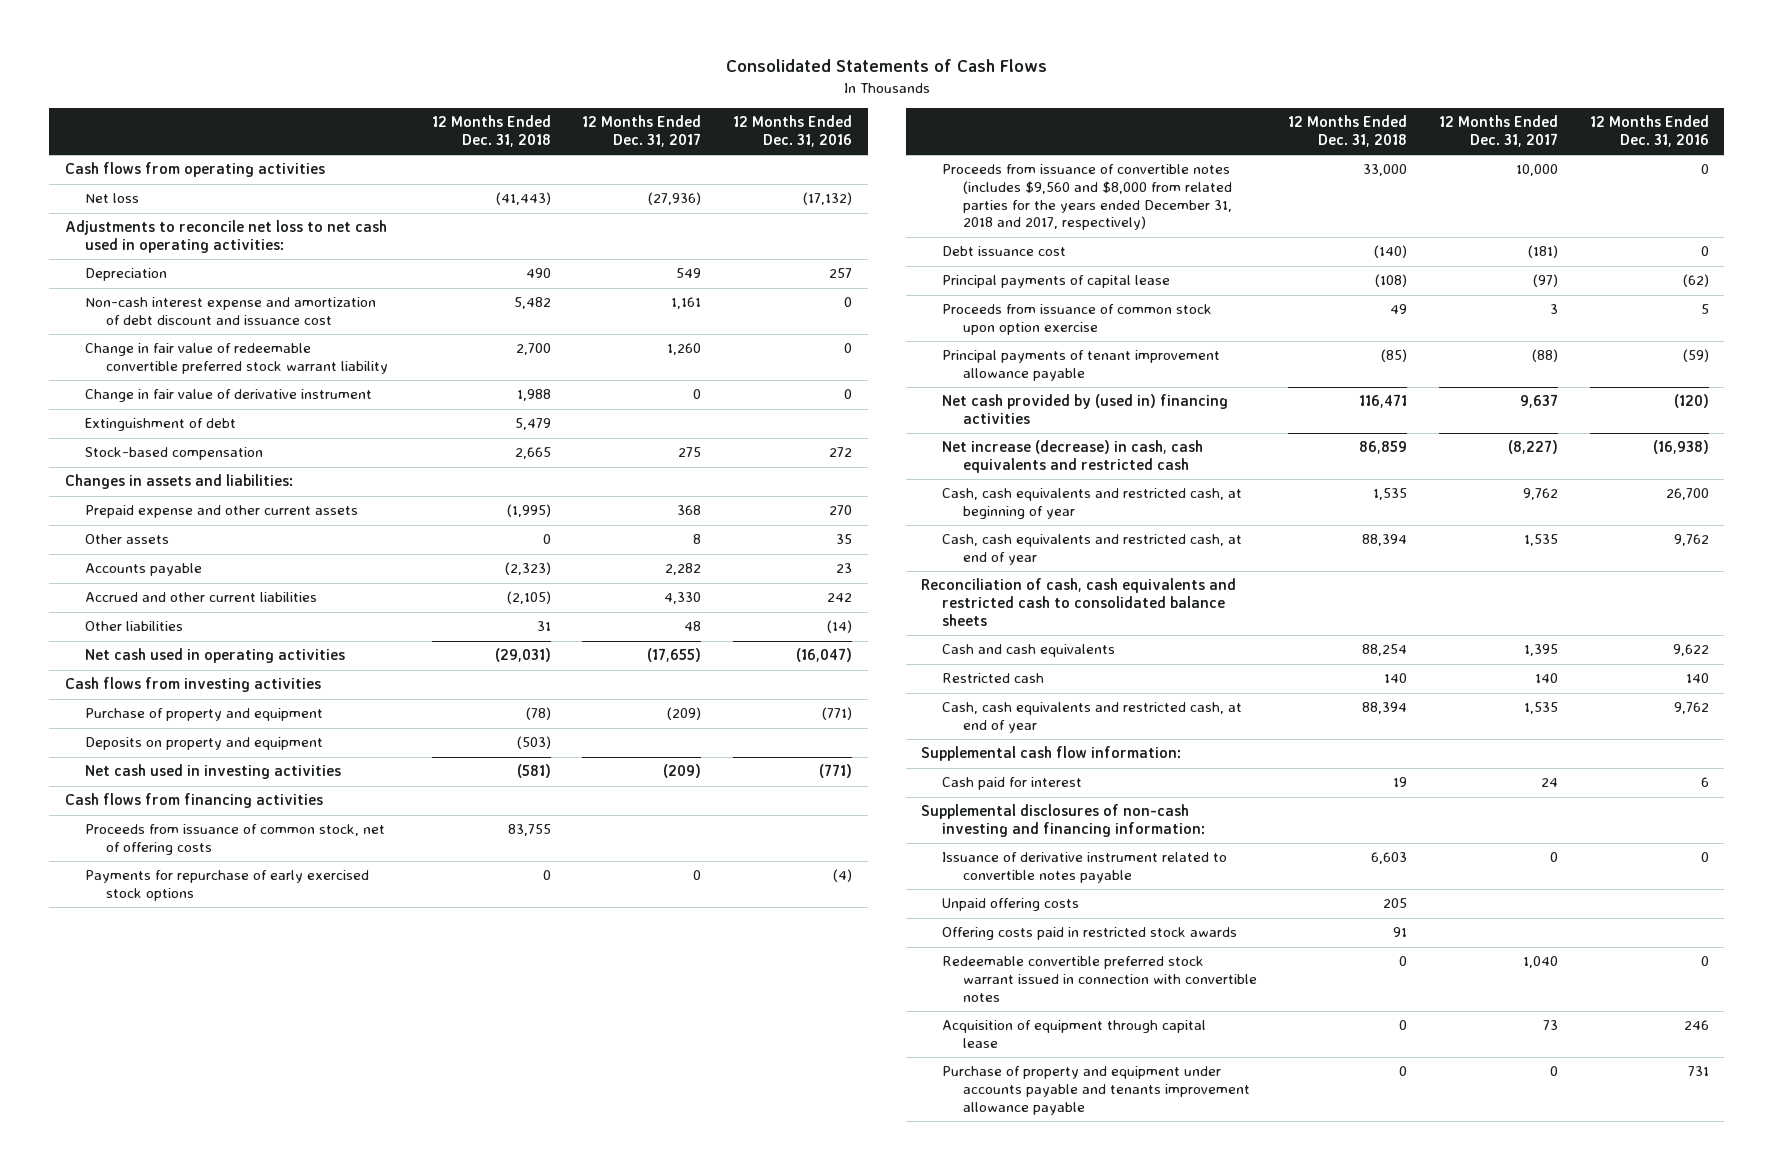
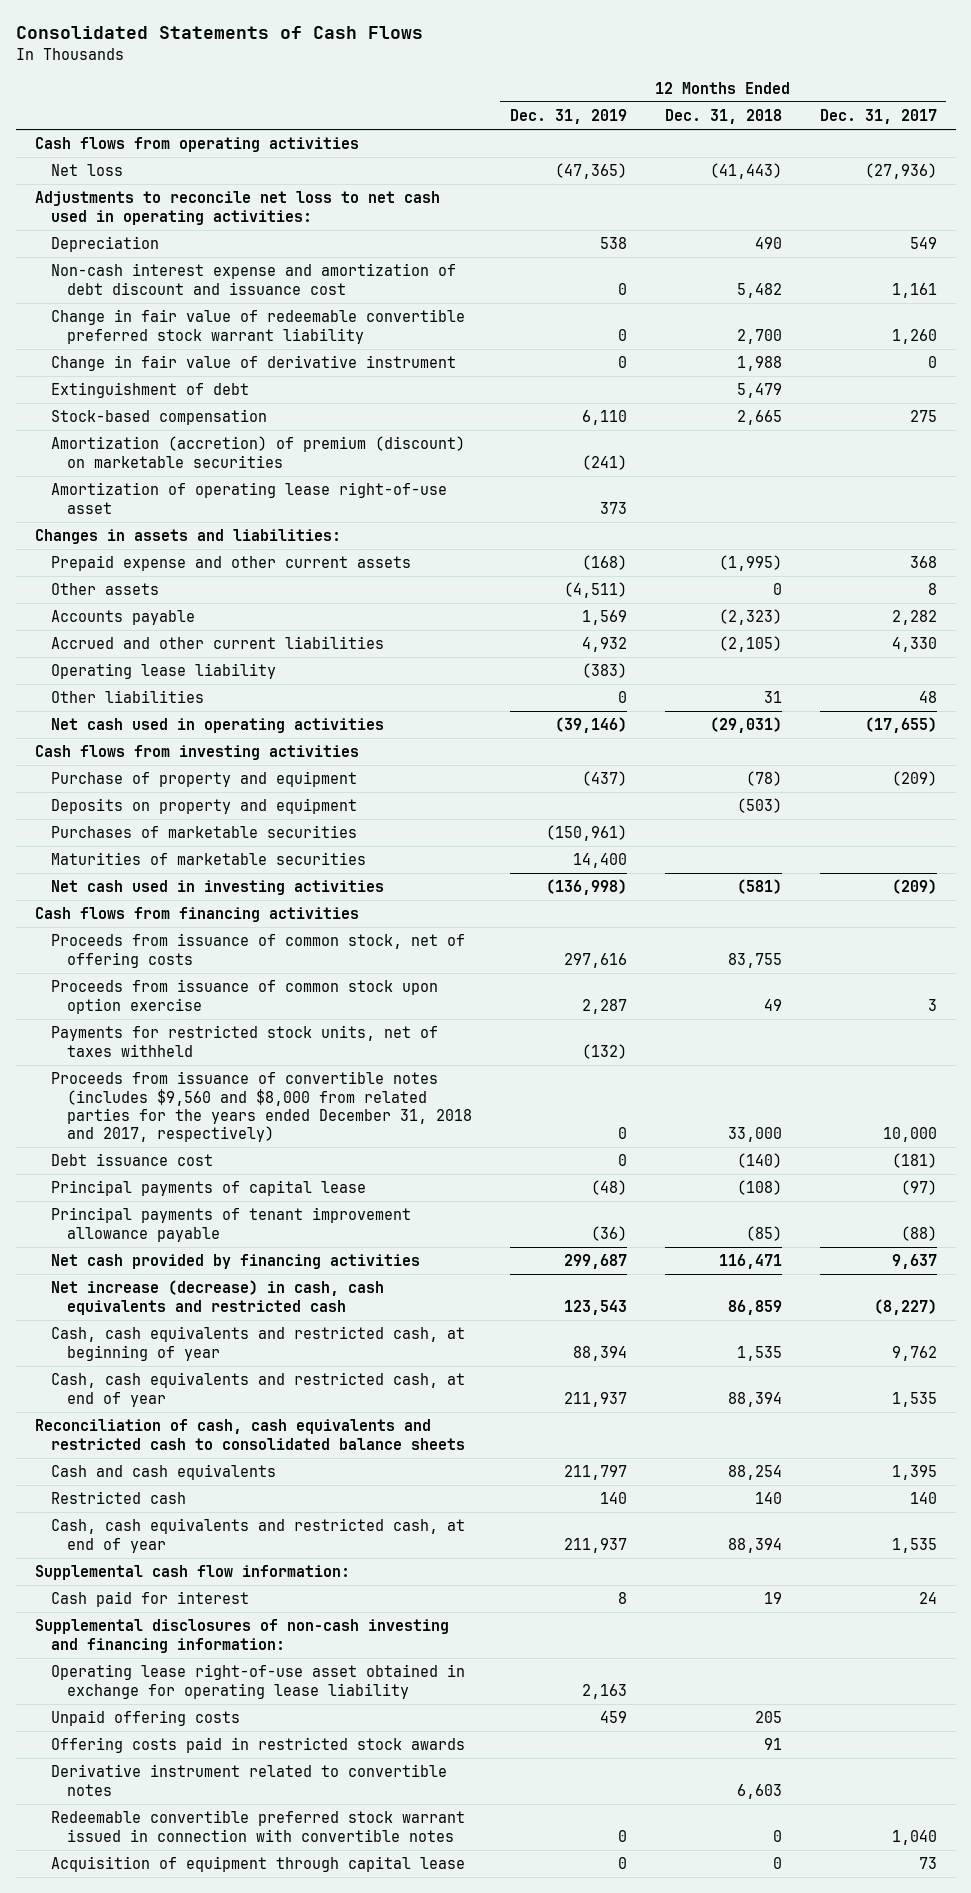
- | 12 Months Ended Dec. 31, 2018 | 12 Months Ended Dec. 31, 2017 | 12 Months Ended Dec. 31, 2016
+ | 12 Months Ended Dec. 31, 2019 | 12 Months Ended Dec. 31, 2018 | 12 Months Ended Dec. 31, 2017
+ Amortization (accretion) of premium (discount) on marketable securities | (241) | |
+ Amortization of operating lease right-of-use asset | 373 | |
+ Operating lease liability | (383) | |
+ Purchases of marketable securities | (150,961) | |
+ Maturities of marketable securities | 14,400 | |
- Payments for repurchase of early exercised stock options | 0 | 0 | (4)
moved up: Proceeds from issuance of common stock upon option exercise | 2,287 | 49 | 3
+ Payments for restricted stock units, net of taxes withheld | (132) | |
- Net cash provided by (used in) financing activities | 116,471 | 9,637 | (120)
+ Net cash provided by financing activities | 299,687 | 116,471 | 9,637
- Issuance of derivative instrument related to convertible notes payable | 6,603 | 0 | 0
+ Operating lease right-of-use asset obtained in exchange for operating lease liability | 2,163 | |
+ Derivative instrument related to convertible notes | | 6,603 |
- Purchase of property and equipment under accounts payable and tenants improvement allowance payable | 0 | 0 | 731

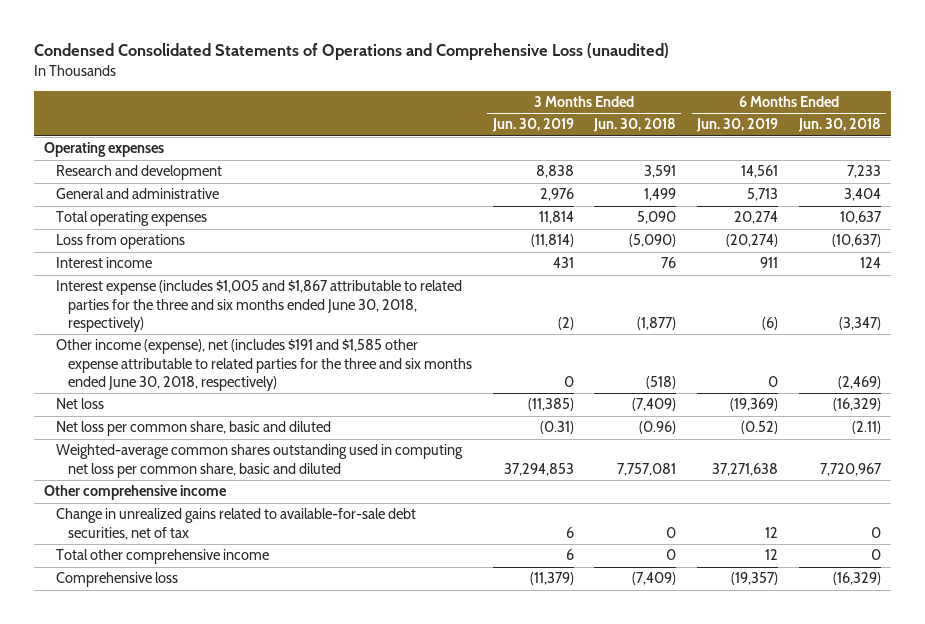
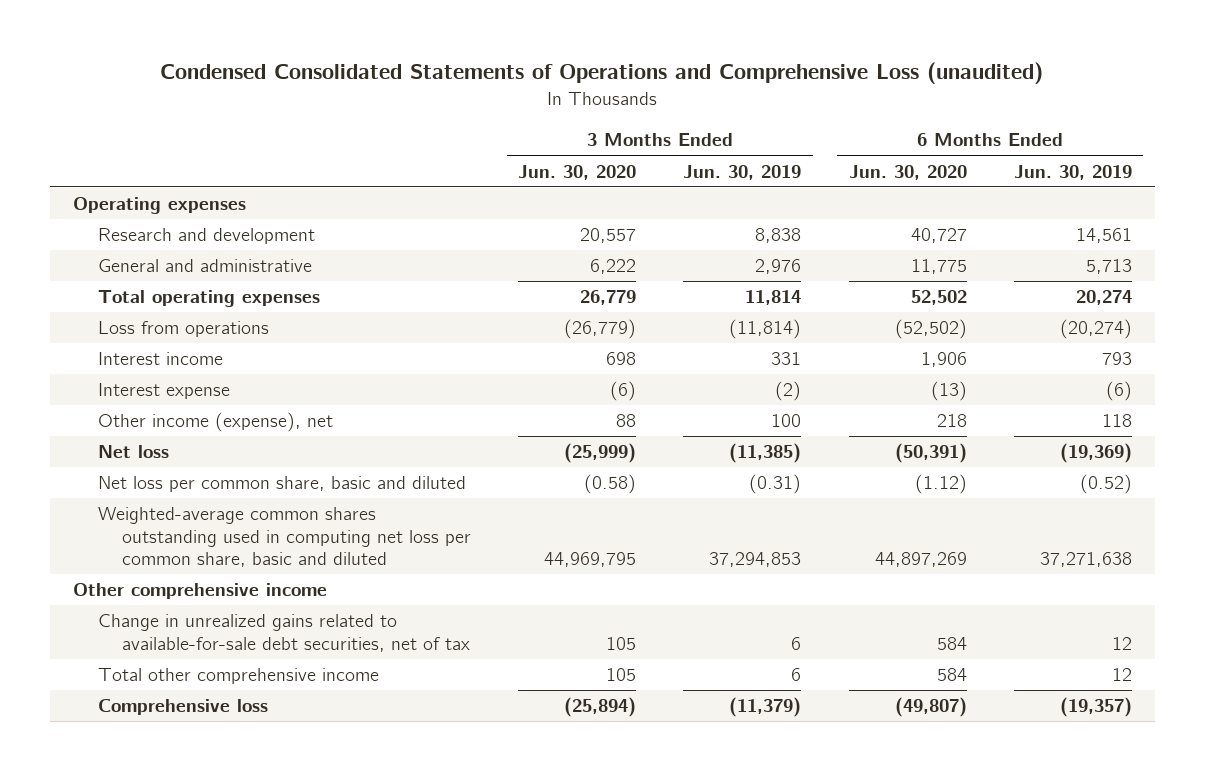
- | 3 Months Ended Jun. 30, 2019 | 3 Months Ended Jun. 30, 2018 | 6 Months Ended Jun. 30, 2019 | 6 Months Ended Jun. 30, 2018
+ | 3 Months Ended Jun. 30, 2020 | 3 Months Ended Jun. 30, 2019 | 6 Months Ended Jun. 30, 2020 | 6 Months Ended Jun. 30, 2019
- Interest income | 431 | 76 | 911 | 124
- Interest expense (includes $1,005 and $1,867 attributable to related parties for the three and six months ended June 30, 2018, respectively) | (2) | (1,877) | (6) | (3,347)
- Other income (expense), net (includes $191 and $1,585 other expense attributable to related parties for the three and six months ended June 30, 2018, respectively) | 0 | (518) | 0 | (2,469)
+ Interest income | 698 | 331 | 1,906 | 793
+ Interest expense | (6) | (2) | (13) | (6)
+ Other income (expense), net | 88 | 100 | 218 | 118

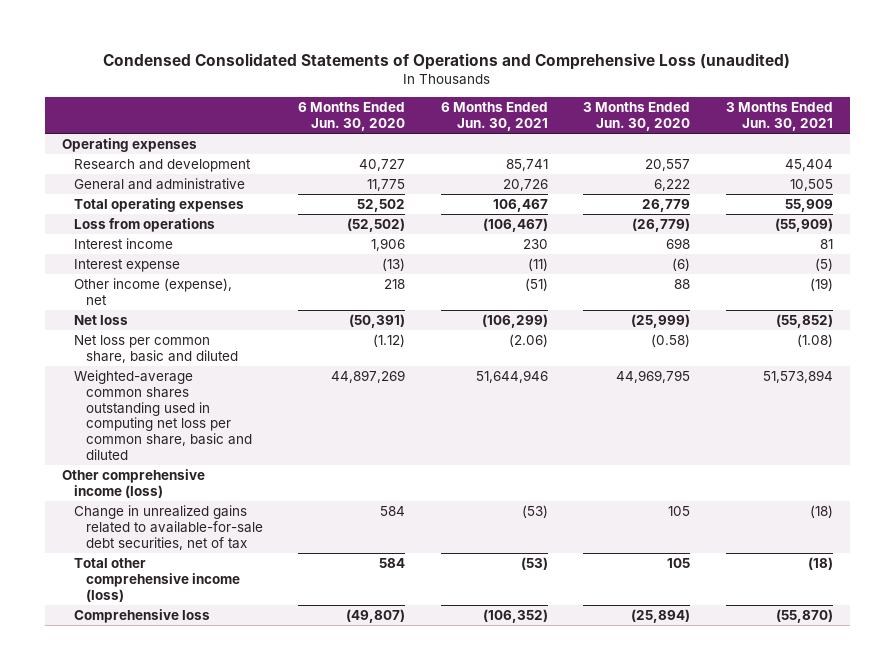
- | 3 Months Ended Jun. 30, 2020 | 3 Months Ended Jun. 30, 2019 | 6 Months Ended Jun. 30, 2020 | 6 Months Ended Jun. 30, 2019
+ | 6 Months Ended Jun. 30, 2020 | 6 Months Ended Jun. 30, 2021 | 3 Months Ended Jun. 30, 2020 | 3 Months Ended Jun. 30, 2021
- Other comprehensive income
+ Other comprehensive income (loss)
- Total other comprehensive income | 105 | 6 | 584 | 12
+ Total other comprehensive income (loss) | 584 | (53) | 105 | (18)

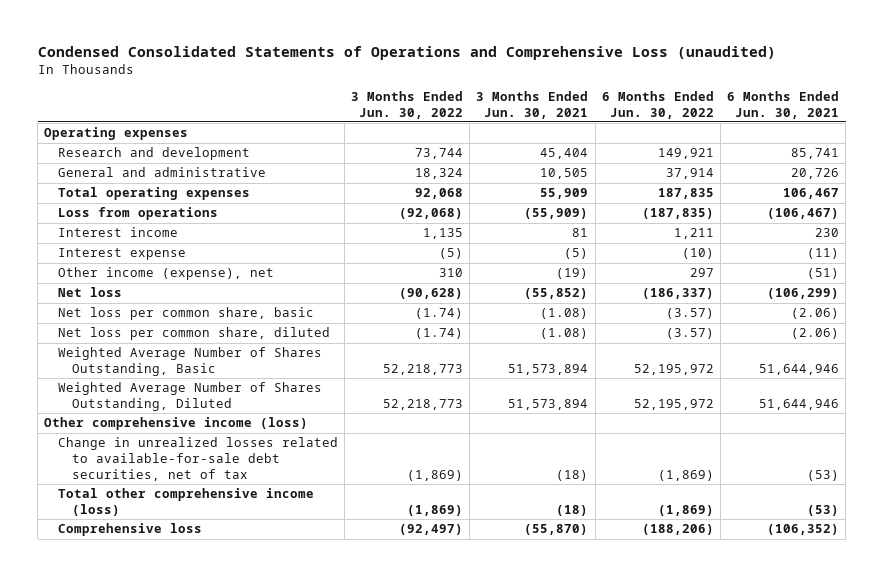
- | 6 Months Ended Jun. 30, 2020 | 6 Months Ended Jun. 30, 2021 | 3 Months Ended Jun. 30, 2020 | 3 Months Ended Jun. 30, 2021
+ | 3 Months Ended Jun. 30, 2022 | 3 Months Ended Jun. 30, 2021 | 6 Months Ended Jun. 30, 2022 | 6 Months Ended Jun. 30, 2021
- Net loss per common share, basic and diluted | (1.12) | (2.06) | (0.58) | (1.08)
- Weighted-average common shares outstanding used in computing net loss per common share, basic and diluted | 44,897,269 | 51,644,946 | 44,969,795 | 51,573,894
+ Net loss per common share, basic | (1.74) | (1.08) | (3.57) | (2.06)
+ Net loss per common share, diluted | (1.74) | (1.08) | (3.57) | (2.06)
+ Weighted Average Number of Shares Outstanding, Basic | 52,218,773 | 51,573,894 | 52,195,972 | 51,644,946
+ Weighted Average Number of Shares Outstanding, Diluted | 52,218,773 | 51,573,894 | 52,195,972 | 51,644,946
- Change in unrealized gains related to available-for-sale debt securities, net of tax | 584 | (53) | 105 | (18)
+ Change in unrealized losses related to available-for-sale debt securities, net of tax | (1,869) | (18) | (1,869) | (53)

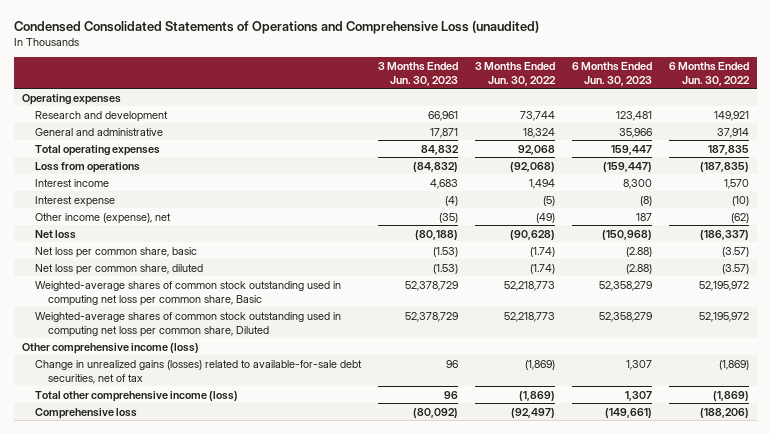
- | 3 Months Ended Jun. 30, 2022 | 3 Months Ended Jun. 30, 2021 | 6 Months Ended Jun. 30, 2022 | 6 Months Ended Jun. 30, 2021
+ | 3 Months Ended Jun. 30, 2023 | 3 Months Ended Jun. 30, 2022 | 6 Months Ended Jun. 30, 2023 | 6 Months Ended Jun. 30, 2022
- Interest income | 1,135 | 81 | 1,211 | 230
+ Interest income | 4,683 | 1,494 | 8,300 | 1,570
- Other income (expense), net | 310 | (19) | 297 | (51)
+ Other income (expense), net | (35) | (49) | 187 | (62)
- Weighted Average Number of Shares Outstanding, Basic | 52,218,773 | 51,573,894 | 52,195,972 | 51,644,946
- Weighted Average Number of Shares Outstanding, Diluted | 52,218,773 | 51,573,894 | 52,195,972 | 51,644,946
+ Weighted-average shares of common stock outstanding used in computing net loss per common share, Basic | 52,378,729 | 52,218,773 | 52,358,279 | 52,195,972
+ Weighted-average shares of common stock outstanding used in computing net loss per common share, Diluted | 52,378,729 | 52,218,773 | 52,358,279 | 52,195,972
- Change in unrealized losses related to available-for-sale debt securities, net of tax | (1,869) | (18) | (1,869) | (53)
+ Change in unrealized gains (losses) related to available-for-sale debt securities, net of tax | 96 | (1,869) | 1,307 | (1,869)

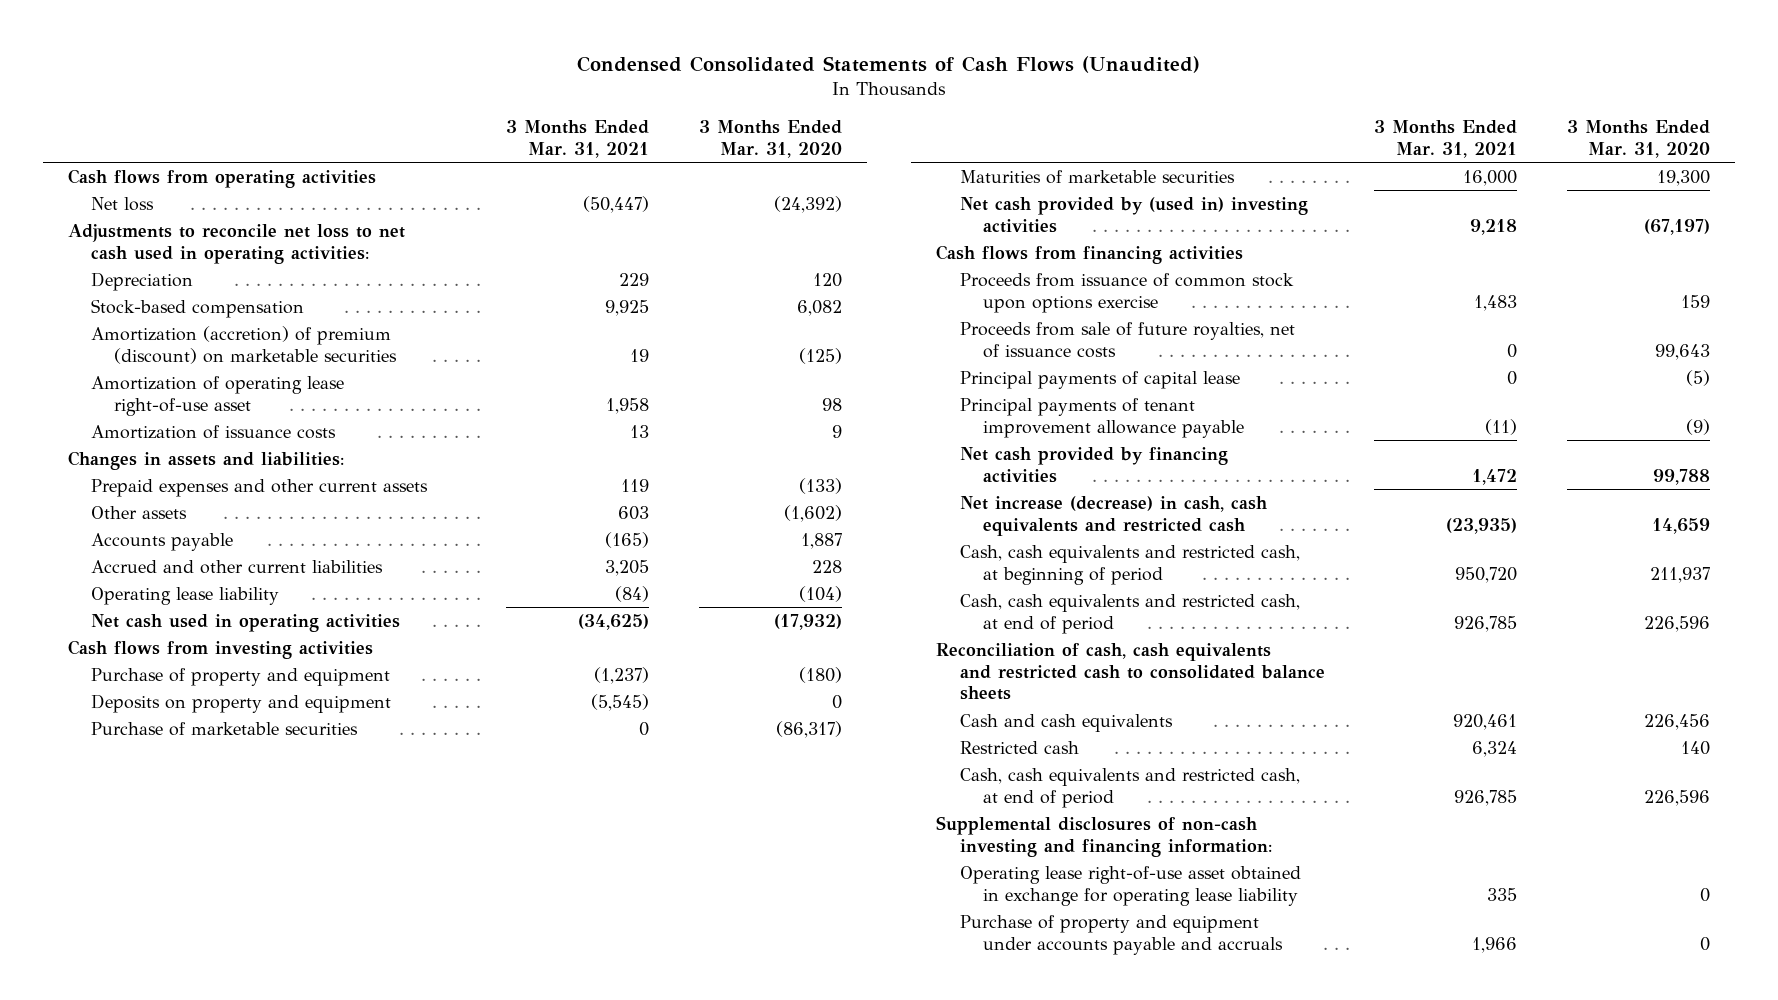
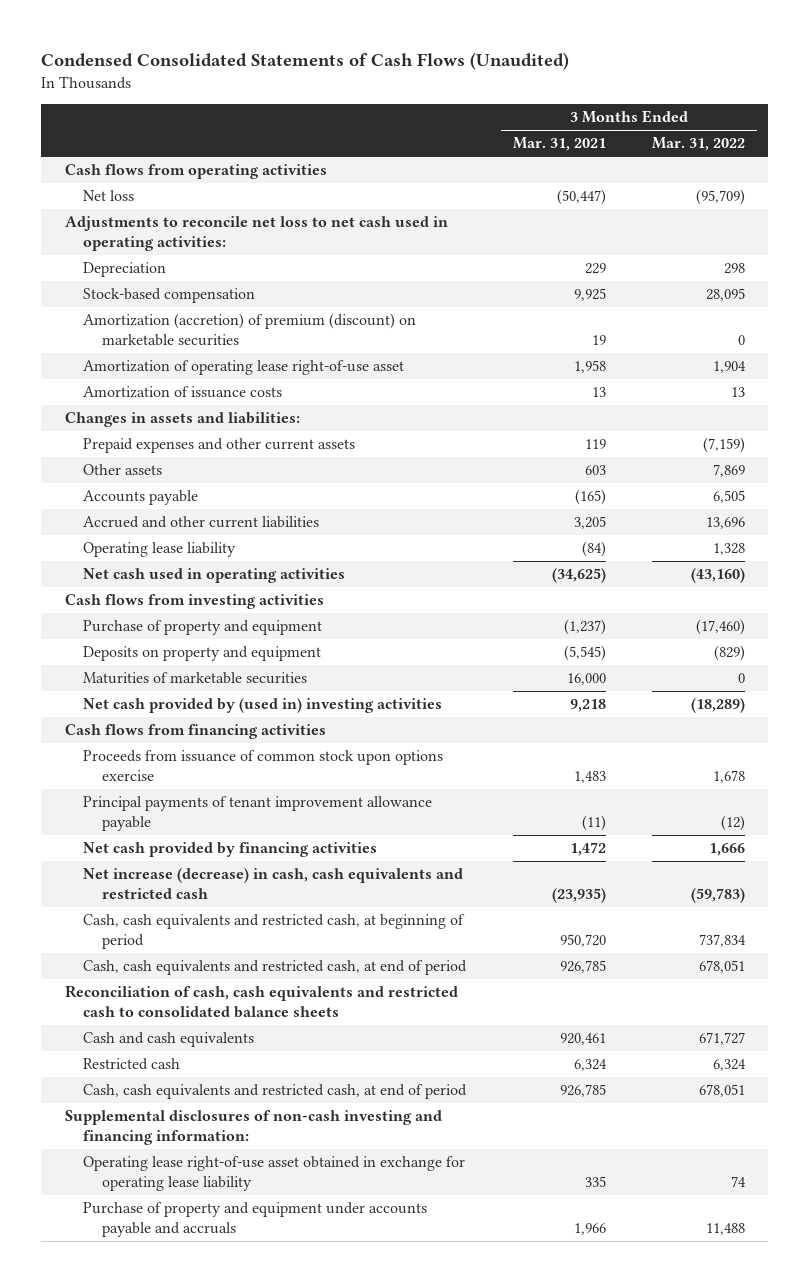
- | 3 Months Ended Mar. 31, 2021 | 3 Months Ended Mar. 31, 2020
+ | 3 Months Ended Mar. 31, 2021 | 3 Months Ended Mar. 31, 2022
- Purchase of marketable securities | 0 | (86,317)
- Proceeds from sale of future royalties, net of issuance costs | 0 | 99,643
- Principal payments of capital lease | 0 | (5)

